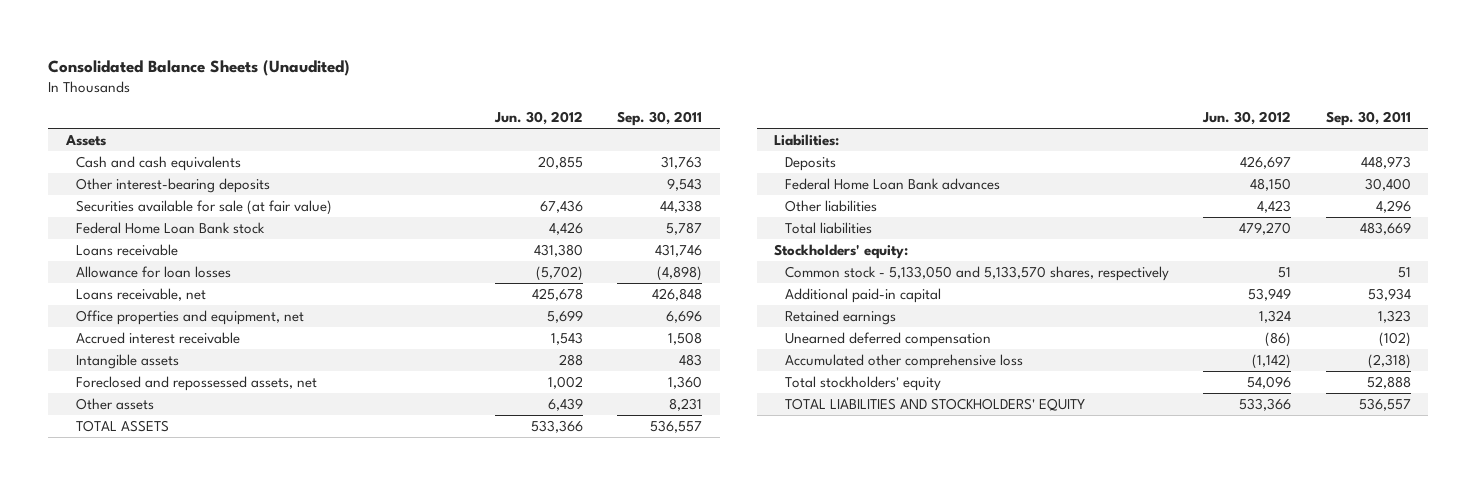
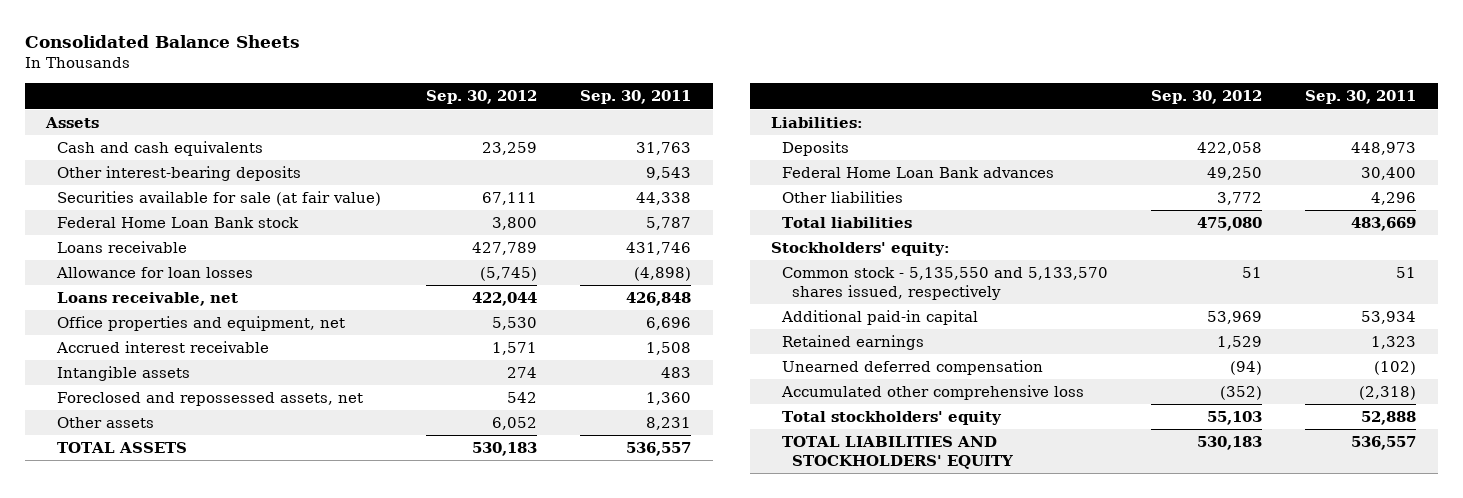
- Consolidated Balance Sheets (Unaudited)
+ Consolidated Balance Sheets
- | Jun. 30, 2012 | Sep. 30, 2011
+ | Sep. 30, 2012 | Sep. 30, 2011
- Common stock - 5,133,050 and 5,133,570 shares, respectively | 51 | 51
+ Common stock - 5,135,550 and 5,133,570 shares issued, respectively | 51 | 51

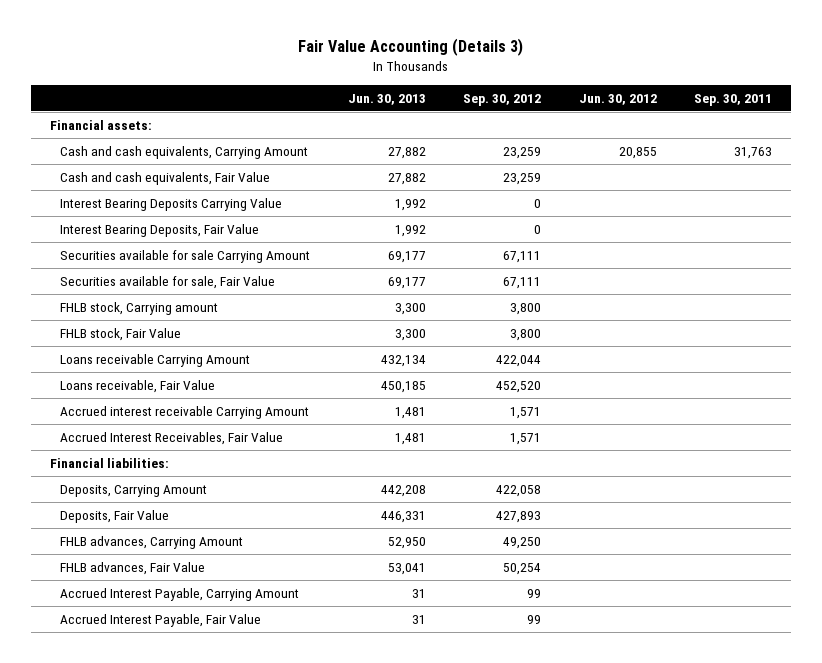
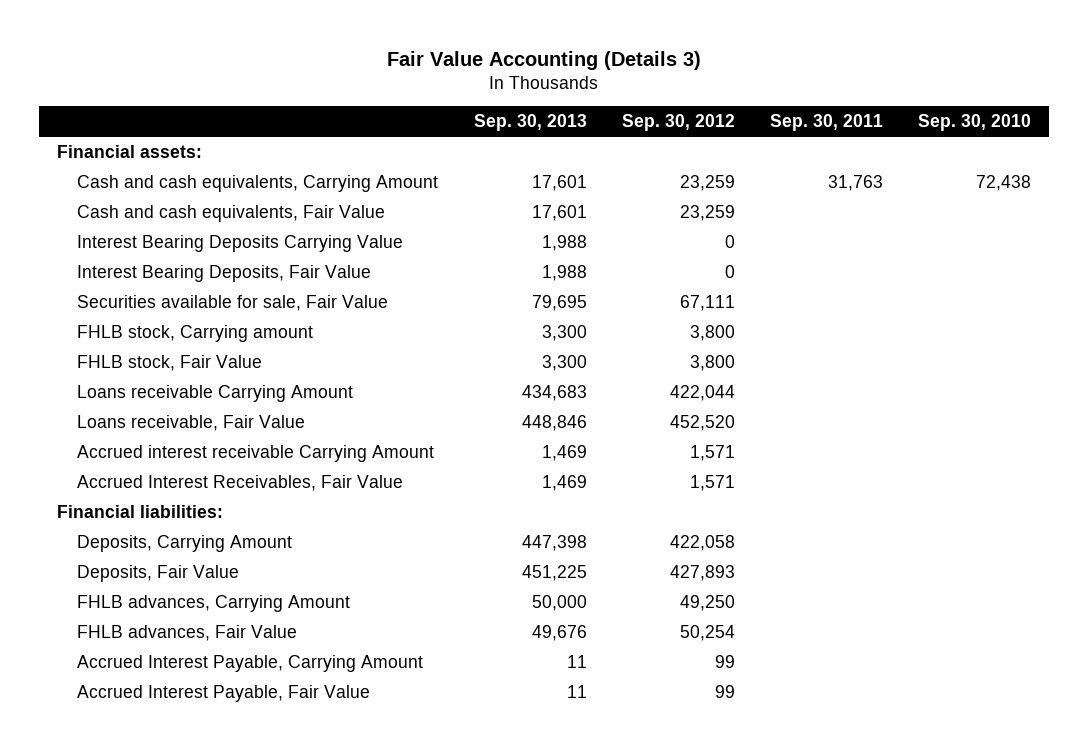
- | Jun. 30, 2013 | Sep. 30, 2012 | Jun. 30, 2012 | Sep. 30, 2011
+ | Sep. 30, 2013 | Sep. 30, 2012 | Sep. 30, 2011 | Sep. 30, 2010
- Securities available for sale Carrying Amount | 69,177 | 67,111 | |

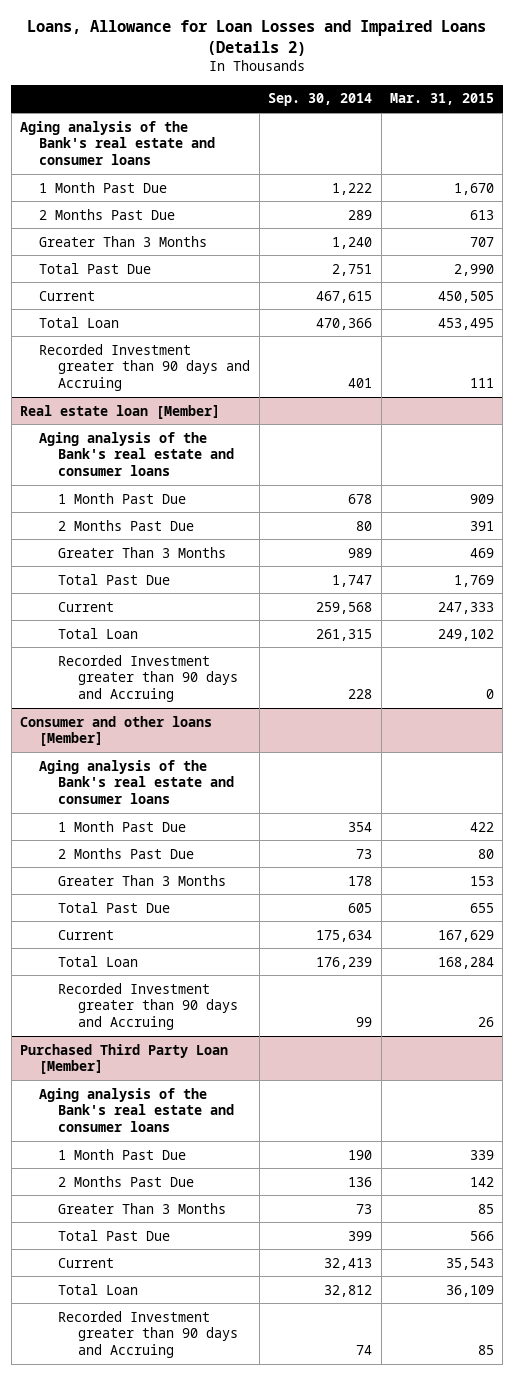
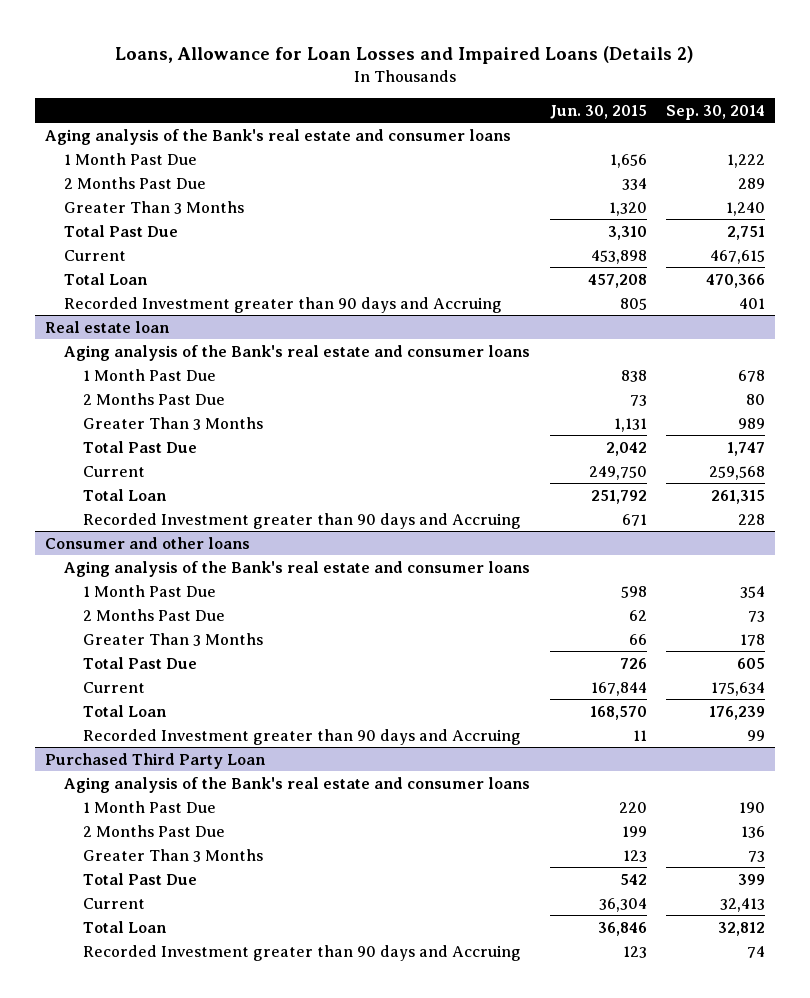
- | Sep. 30, 2014 | Mar. 31, 2015
+ | Jun. 30, 2015 | Sep. 30, 2014
- Real estate loan [Member]
+ Real estate loan
- Consumer and other loans [Member]
+ Consumer and other loans
- Purchased Third Party Loan [Member]
+ Purchased Third Party Loan

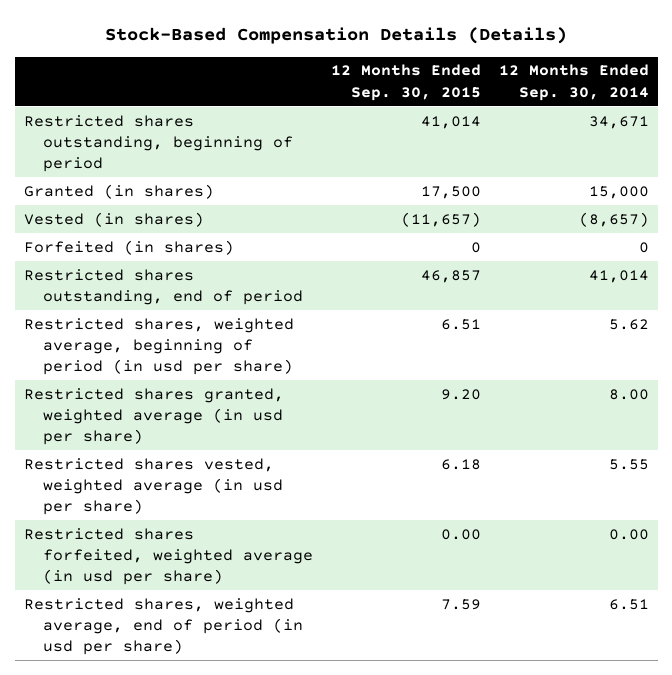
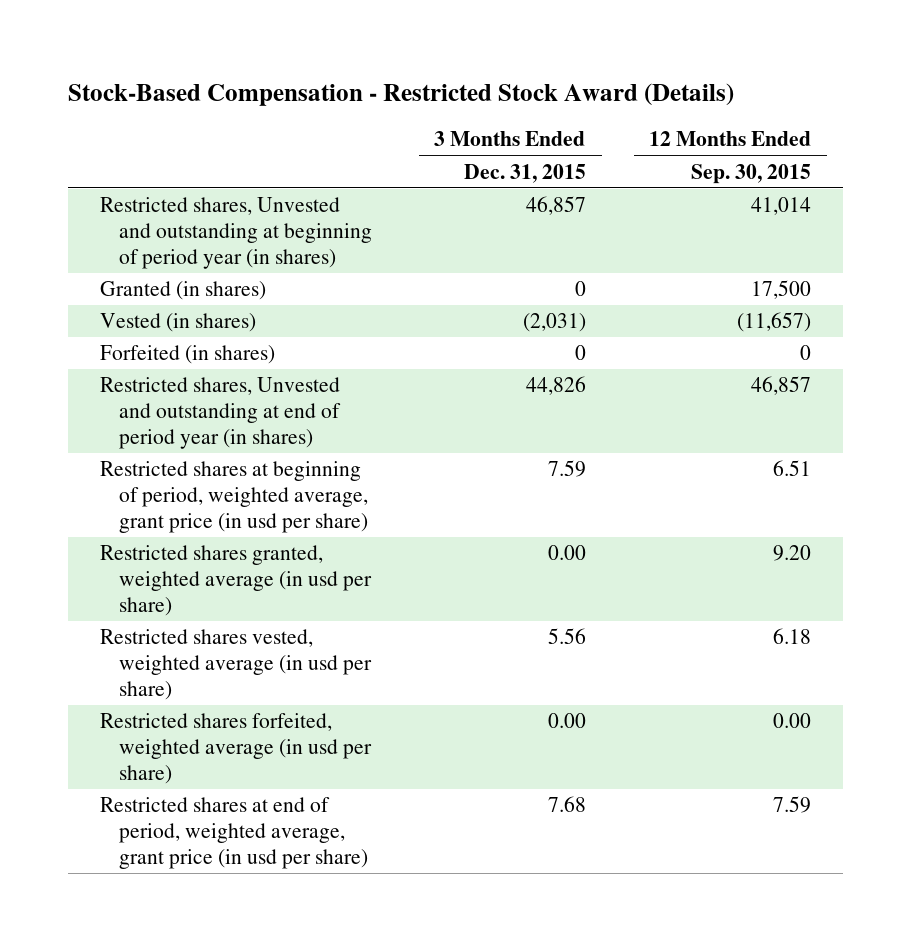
- Stock-Based Compensation Details (Details)
+ Stock-Based Compensation - Restricted Stock Award (Details)
- | 12 Months Ended Sep. 30, 2015 | 12 Months Ended Sep. 30, 2014
+ | 3 Months Ended Dec. 31, 2015 | 12 Months Ended Sep. 30, 2015
- Restricted shares outstanding, beginning of period | 41,014 | 34,671
+ Restricted shares, Unvested and outstanding at beginning of period year (in shares) | 46,857 | 41,014
- Restricted shares outstanding, end of period | 46,857 | 41,014
- Restricted shares, weighted average, beginning of period (in usd per share) | 6.51 | 5.62
+ Restricted shares, Unvested and outstanding at end of period year (in shares) | 44,826 | 46,857
+ Restricted shares at beginning of period, weighted average, grant price (in usd per share) | 7.59 | 6.51
- Restricted shares, weighted average, end of period (in usd per share) | 7.59 | 6.51
+ Restricted shares at end of period, weighted average, grant price (in usd per share) | 7.68 | 7.59

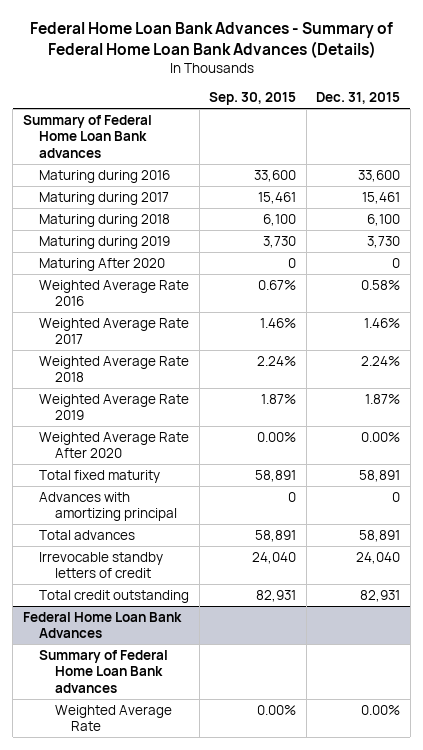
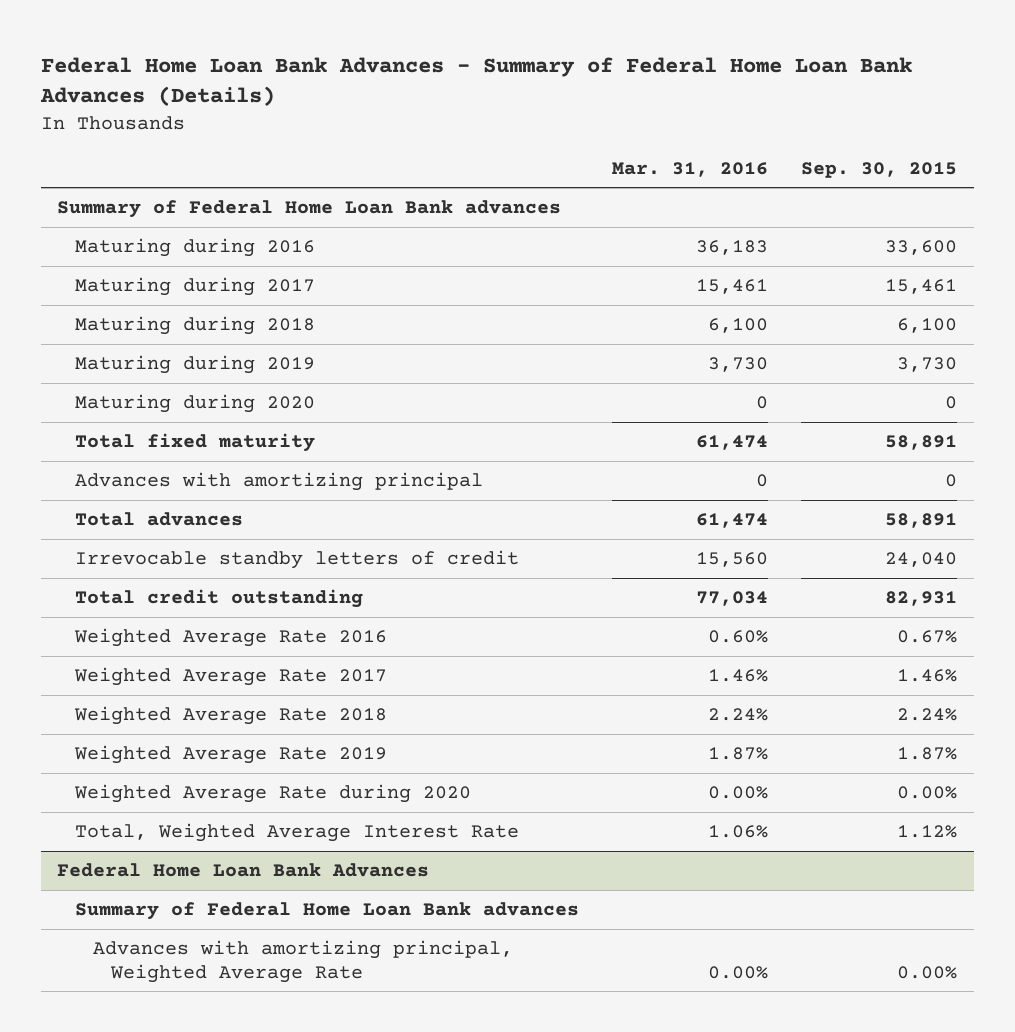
- | Sep. 30, 2015 | Dec. 31, 2015
+ | Mar. 31, 2016 | Sep. 30, 2015
- Maturing After 2020 | 0 | 0
- Weighted Average Rate After 2020 | 0.00% | 0.00%
+ Maturing during 2020 | 0 | 0
moved down: Weighted Average Rate 2016 | 0.60% | 0.67%
moved down: Weighted Average Rate 2017 | 1.46% | 1.46%
moved down: Weighted Average Rate 2018 | 2.24% | 2.24%
moved down: Weighted Average Rate 2019 | 1.87% | 1.87%
+ Weighted Average Rate during 2020 | 0.00% | 0.00%
+ Total, Weighted Average Interest Rate | 1.06% | 1.12%
@ Federal Home Loan Bank Advances
- Weighted Average Rate | 0.00% | 0.00%
+ Advances with amortizing principal, Weighted Average Rate | 0.00% | 0.00%

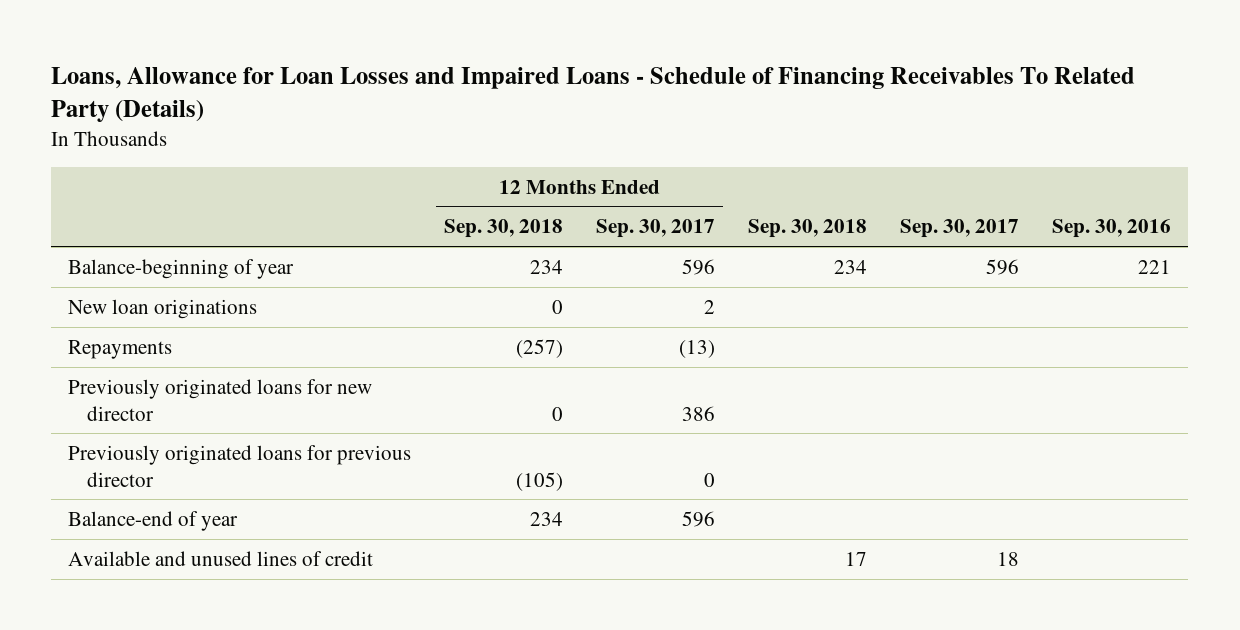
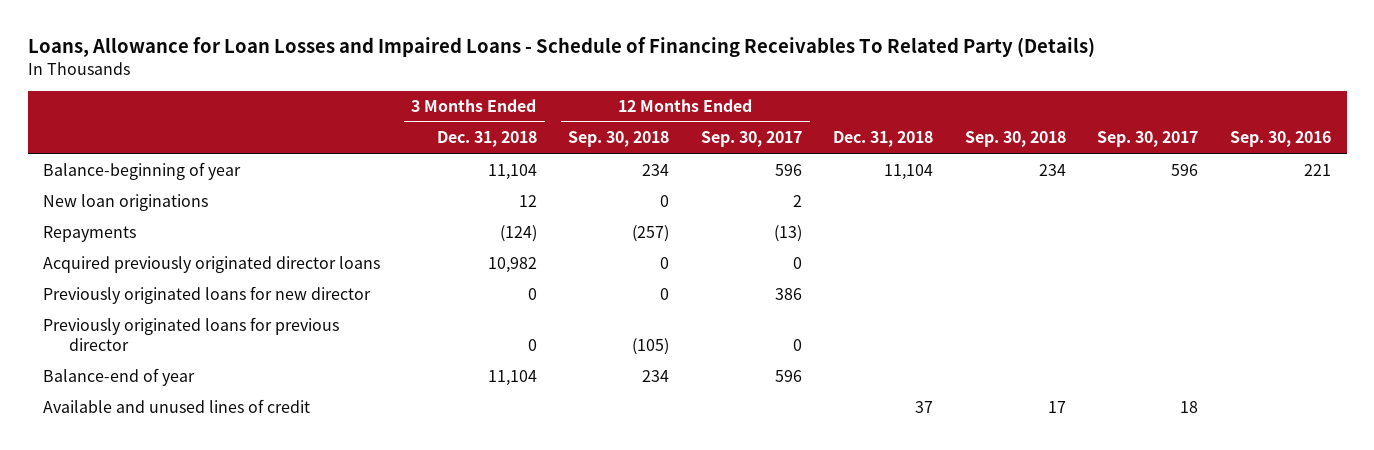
- | 12 Months Ended Sep. 30, 2018 | 12 Months Ended Sep. 30, 2017 | Sep. 30, 2018 | Sep. 30, 2017 | Sep. 30, 2016
+ | 3 Months Ended Dec. 31, 2018 | 12 Months Ended Sep. 30, 2018 | 12 Months Ended Sep. 30, 2017 | Dec. 31, 2018 | Sep. 30, 2018 | Sep. 30, 2017 | Sep. 30, 2016
+ Acquired previously originated director loans | 10,982 | 0 | 0 | | | |

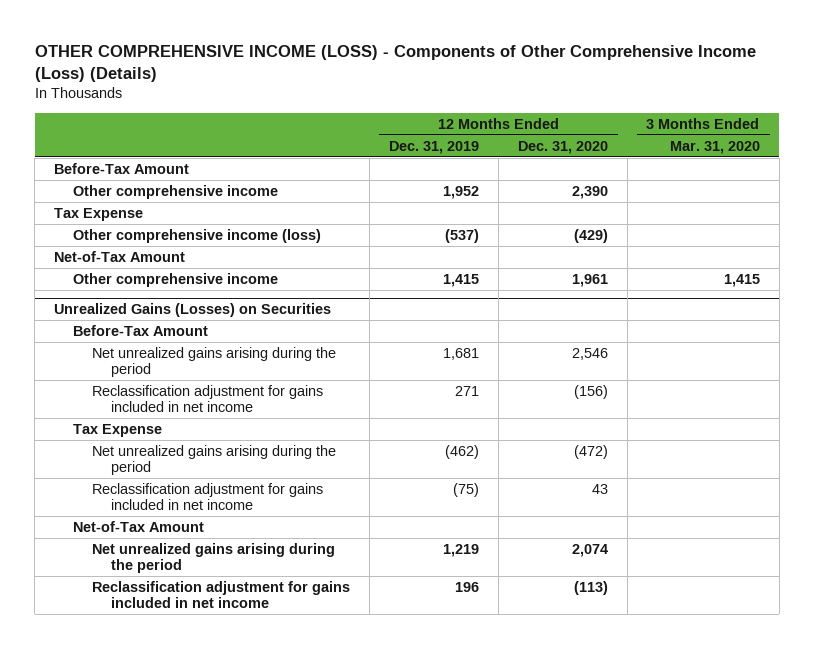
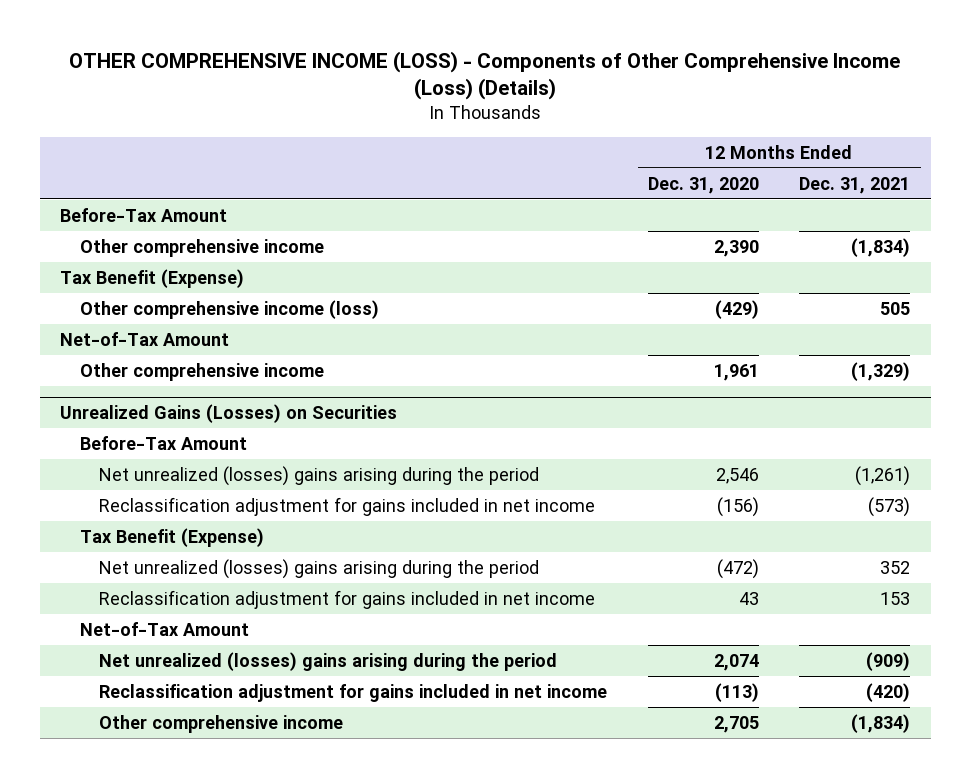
- | 12 Months Ended Dec. 31, 2019 | 12 Months Ended Dec. 31, 2020 | 3 Months Ended Mar. 31, 2020
+ | 12 Months Ended Dec. 31, 2020 | 12 Months Ended Dec. 31, 2021
- Tax Expense
+ Tax Benefit (Expense)
@ Unrealized Gains (Losses) on Securities
- Net unrealized gains arising during the period | 1,681 | 2,546 |
+ Net unrealized (losses) gains arising during the period | 2,546 | (1,261)
- Tax Expense
- Net unrealized gains arising during the period | (462) | (472) |
+ Tax Benefit (Expense)
+ Net unrealized (losses) gains arising during the period | (472) | 352
- Net unrealized gains arising during the period | 1,219 | 2,074 |
+ Net unrealized (losses) gains arising during the period | 2,074 | (909)
+ Other comprehensive income | 2,705 | (1,834)

